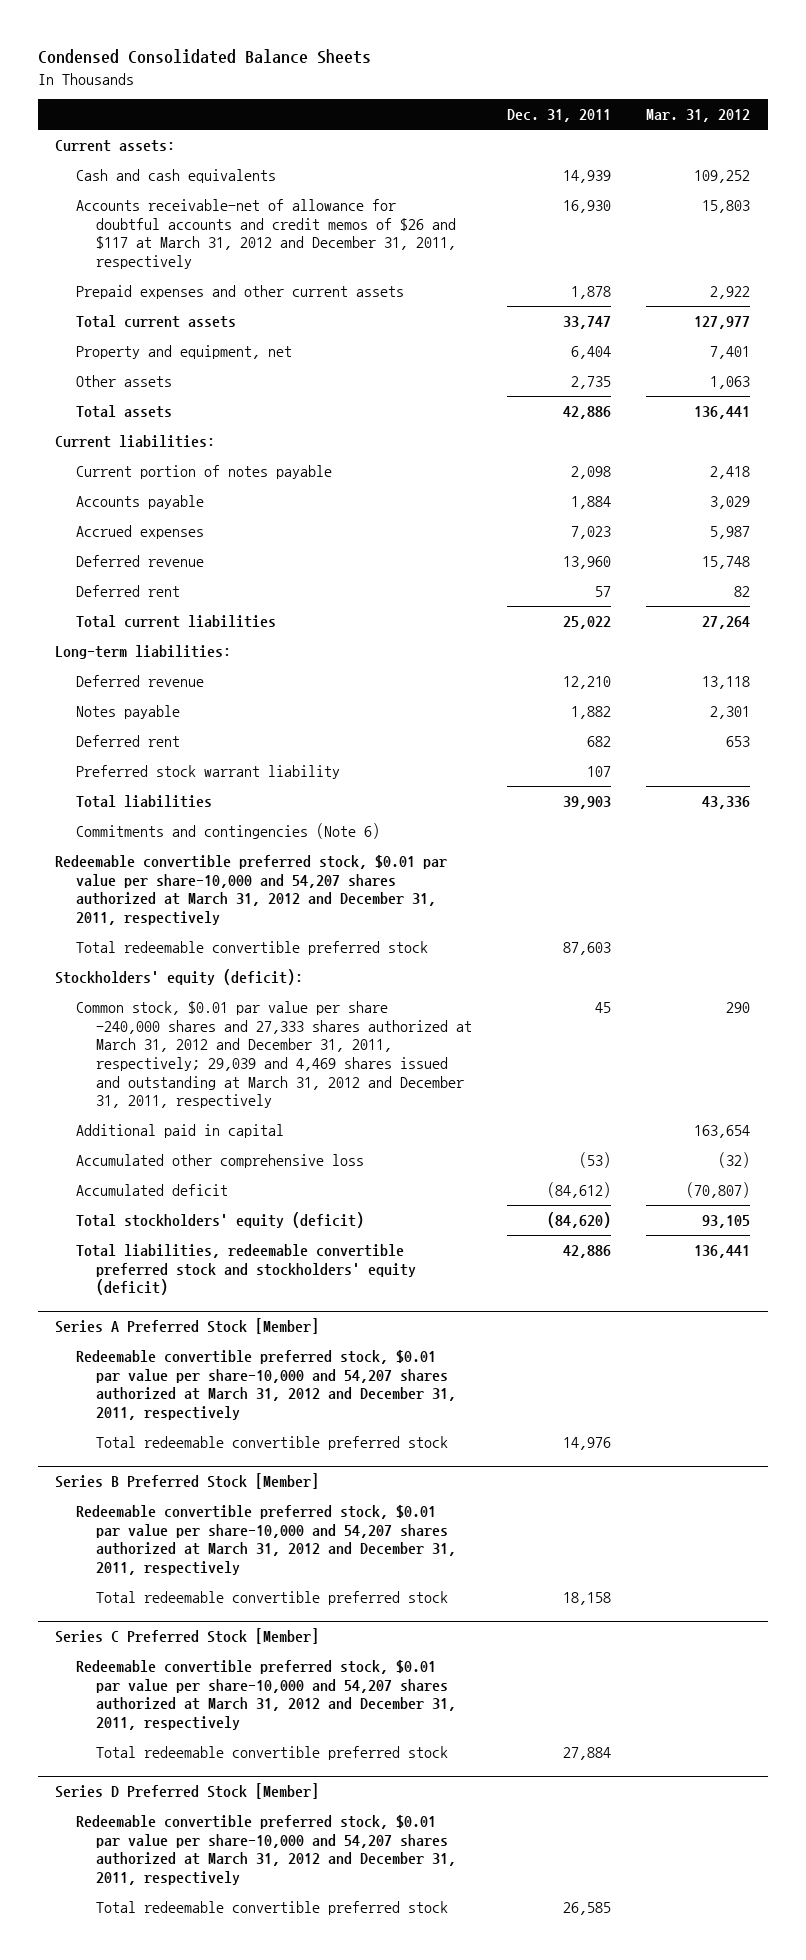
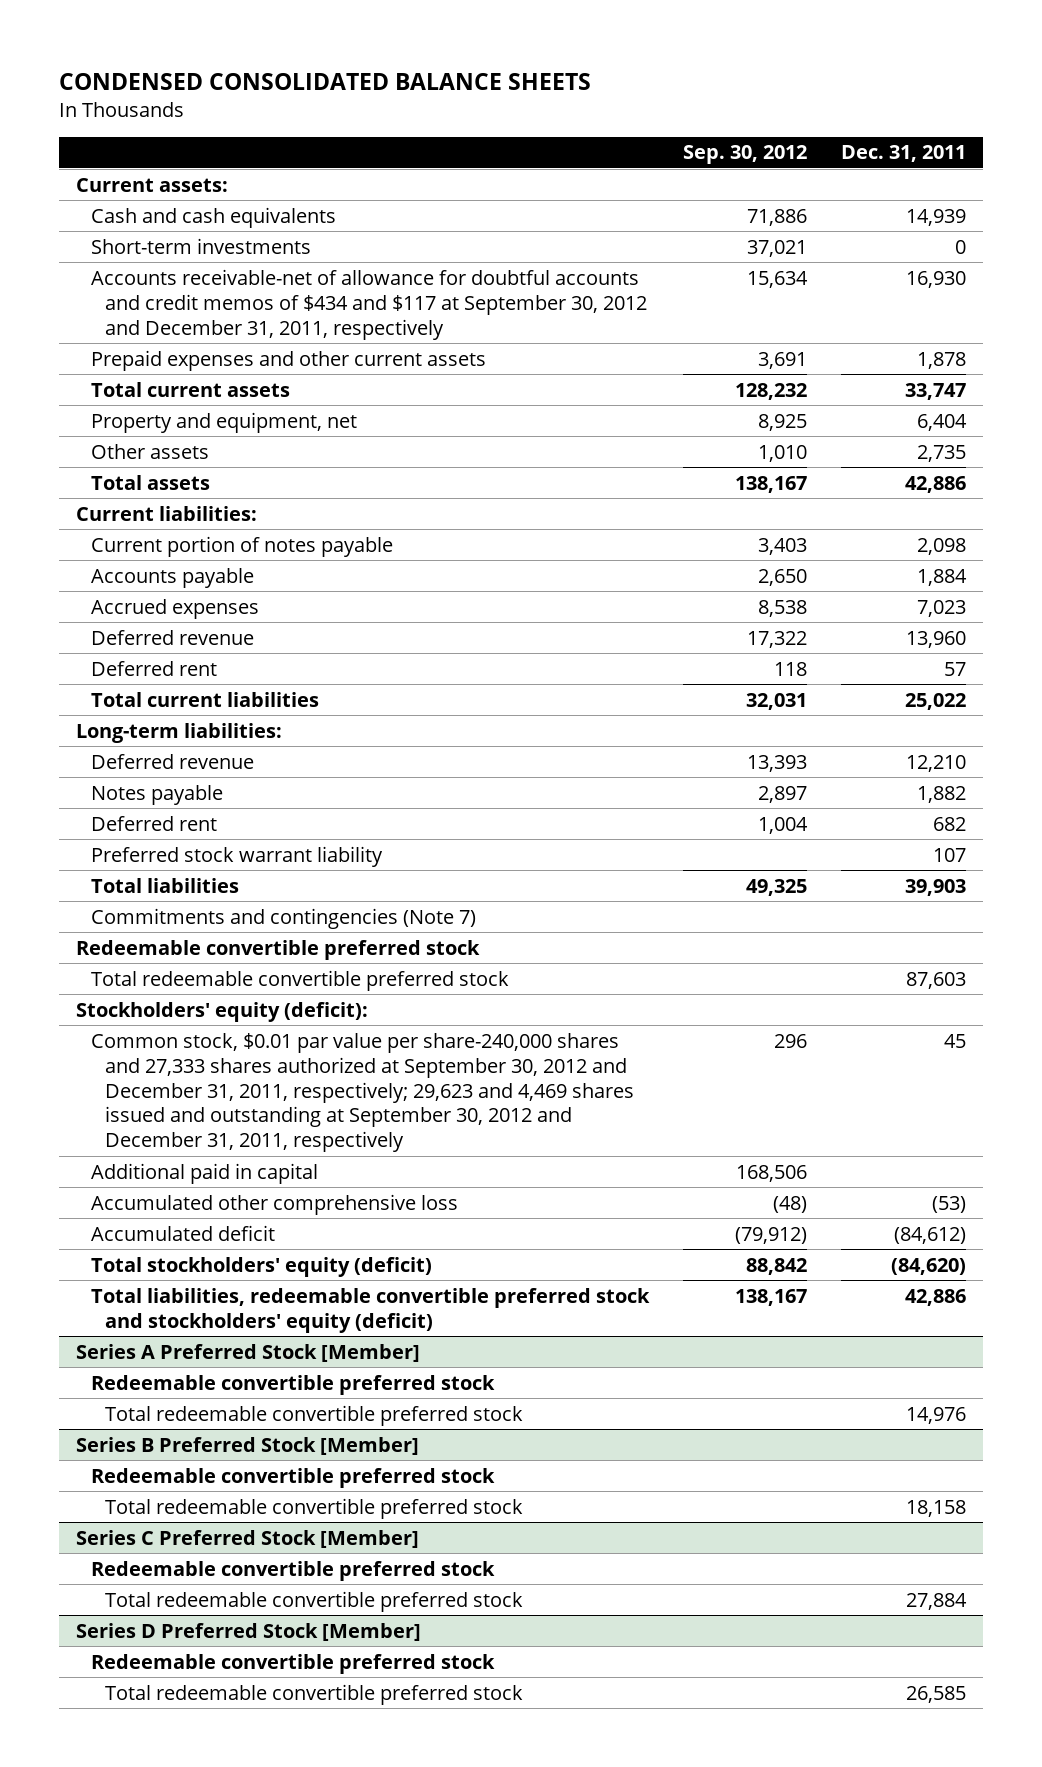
- Condensed Consolidated Balance Sheets
+ CONDENSED CONSOLIDATED BALANCE SHEETS
- | Dec. 31, 2011 | Mar. 31, 2012
+ | Sep. 30, 2012 | Dec. 31, 2011
- Accounts receivable-net of allowance for doubtful accounts and credit memos of $26 and $117 at March 31, 2012 and December 31, 2011, respectively | 16,930 | 15,803
+ Short-term investments | 37,021 | 0
+ Accounts receivable-net of allowance for doubtful accounts and credit memos of $434 and $117 at September 30, 2012 and December 31, 2011, respectively | 15,634 | 16,930
- Commitments and contingencies (Note 6)
- Redeemable convertible preferred stock, $0.01 par value per share-10,000 and 54,207 shares authorized at March 31, 2012 and December 31, 2011, respectively
+ Commitments and contingencies (Note 7)
+ Redeemable convertible preferred stock
- Common stock, $0.01 par value per share -240,000 shares and 27,333 shares authorized at March 31, 2012 and December 31, 2011, respectively; 29,039 and 4,469 shares issued and outstanding at March 31, 2012 and December 31, 2011, respectively | 45 | 290
+ Common stock, $0.01 par value per share-240,000 shares and 27,333 shares authorized at September 30, 2012 and December 31, 2011, respectively; 29,623 and 4,469 shares issued and outstanding at September 30, 2012 and December 31, 2011, respectively | 296 | 45
@ Series A Preferred Stock [Member]
- Redeemable convertible preferred stock, $0.01 par value per share-10,000 and 54,207 shares authorized at March 31, 2012 and December 31, 2011, respectively
+ Redeemable convertible preferred stock
@ Series B Preferred Stock [Member]
- Redeemable convertible preferred stock, $0.01 par value per share-10,000 and 54,207 shares authorized at March 31, 2012 and December 31, 2011, respectively
+ Redeemable convertible preferred stock
@ Series C Preferred Stock [Member]
- Redeemable convertible preferred stock, $0.01 par value per share-10,000 and 54,207 shares authorized at March 31, 2012 and December 31, 2011, respectively
+ Redeemable convertible preferred stock
@ Series D Preferred Stock [Member]
- Redeemable convertible preferred stock, $0.01 par value per share-10,000 and 54,207 shares authorized at March 31, 2012 and December 31, 2011, respectively
+ Redeemable convertible preferred stock

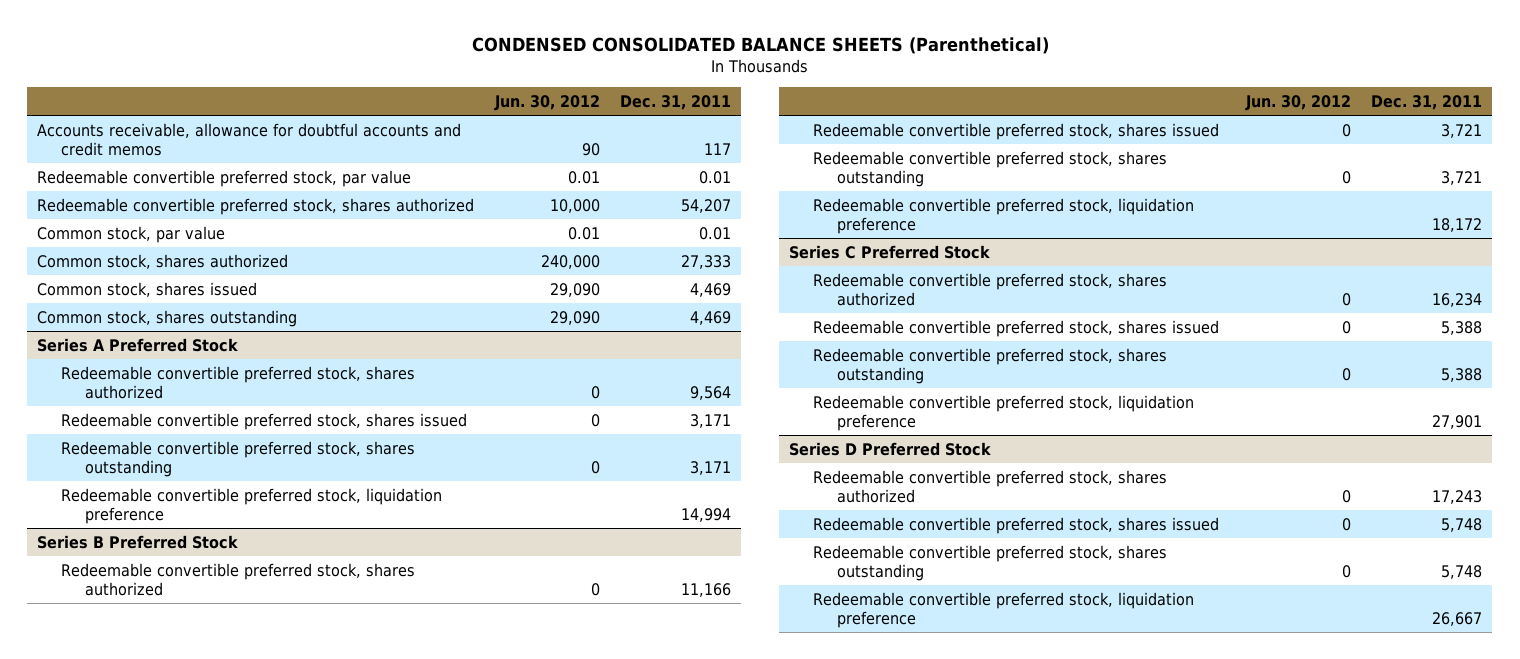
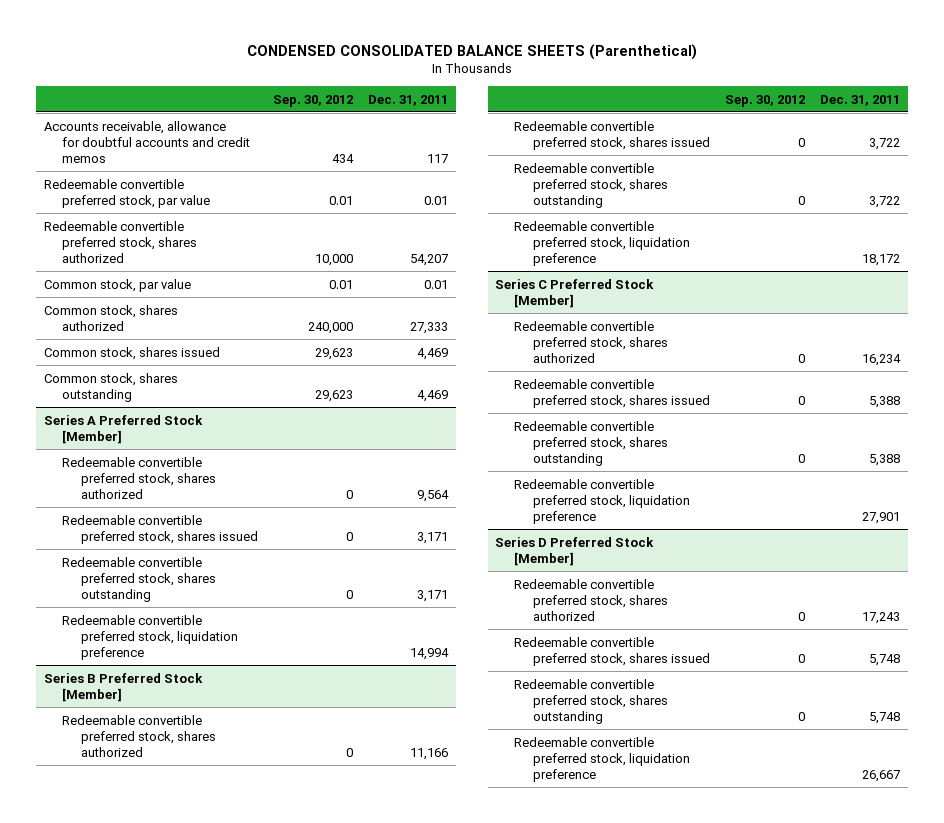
- | Jun. 30, 2012 | Dec. 31, 2011
+ | Sep. 30, 2012 | Dec. 31, 2011
- Series A Preferred Stock
+ Series A Preferred Stock [Member]
- Series B Preferred Stock
+ Series B Preferred Stock [Member]
- Redeemable convertible preferred stock, shares issued | 0 | 3,721
- Redeemable convertible preferred stock, shares outstanding | 0 | 3,721
+ Redeemable convertible preferred stock, shares issued | 0 | 3,722
+ Redeemable convertible preferred stock, shares outstanding | 0 | 3,722
- Series C Preferred Stock
+ Series C Preferred Stock [Member]
- Series D Preferred Stock
+ Series D Preferred Stock [Member]

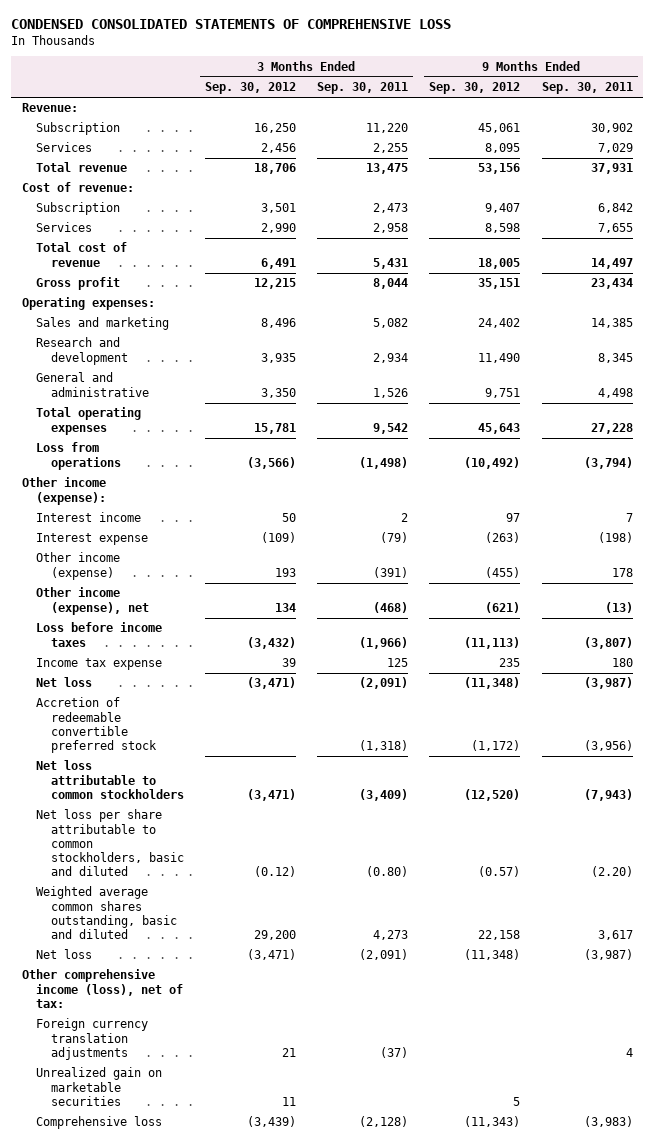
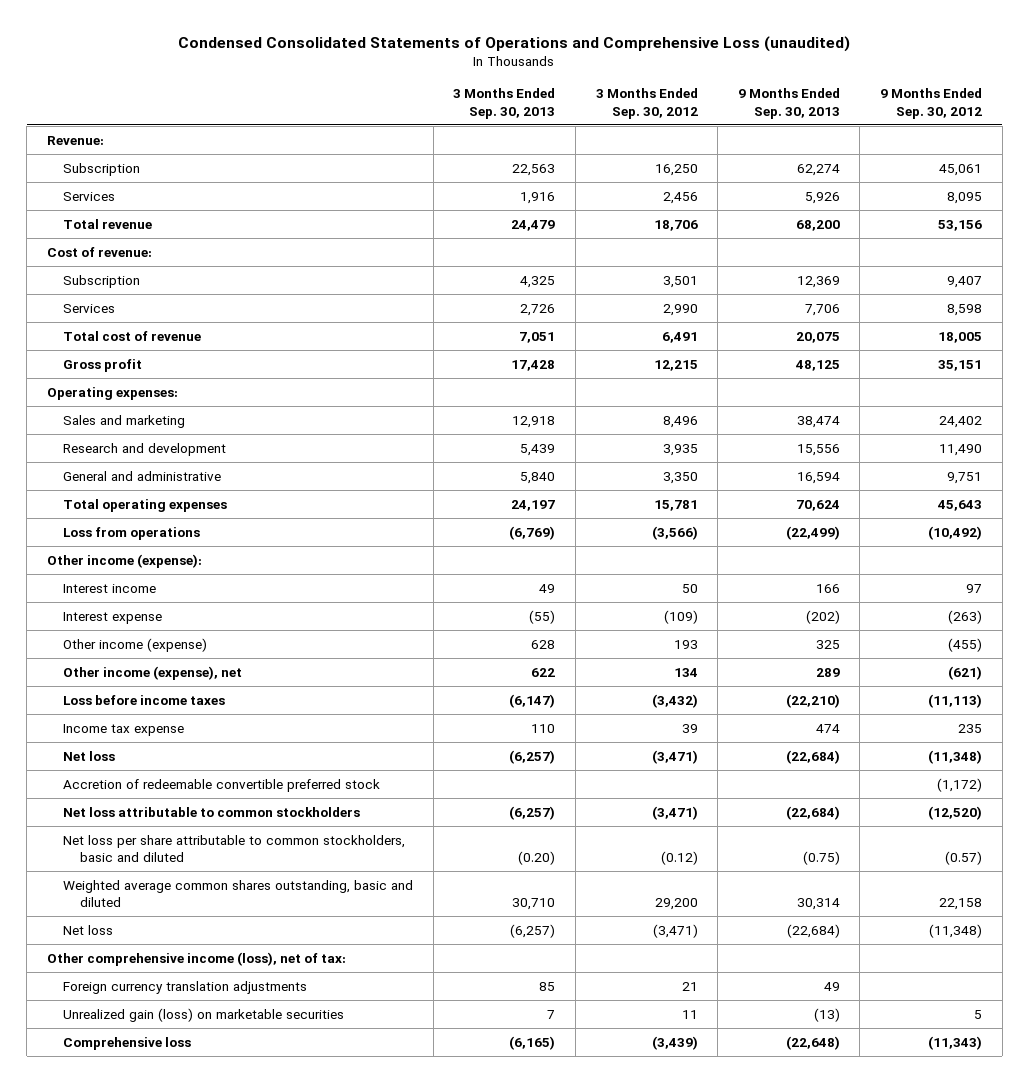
- CONDENSED CONSOLIDATED STATEMENTS OF COMPREHENSIVE LOSS
+ Condensed Consolidated Statements of Operations and Comprehensive Loss (unaudited)
- | 3 Months Ended Sep. 30, 2012 | 3 Months Ended Sep. 30, 2011 | 9 Months Ended Sep. 30, 2012 | 9 Months Ended Sep. 30, 2011
+ | 3 Months Ended Sep. 30, 2013 | 3 Months Ended Sep. 30, 2012 | 9 Months Ended Sep. 30, 2013 | 9 Months Ended Sep. 30, 2012
- Unrealized gain on marketable securities | 11 | | 5 |
+ Unrealized gain (loss) on marketable securities | 7 | 11 | (13) | 5

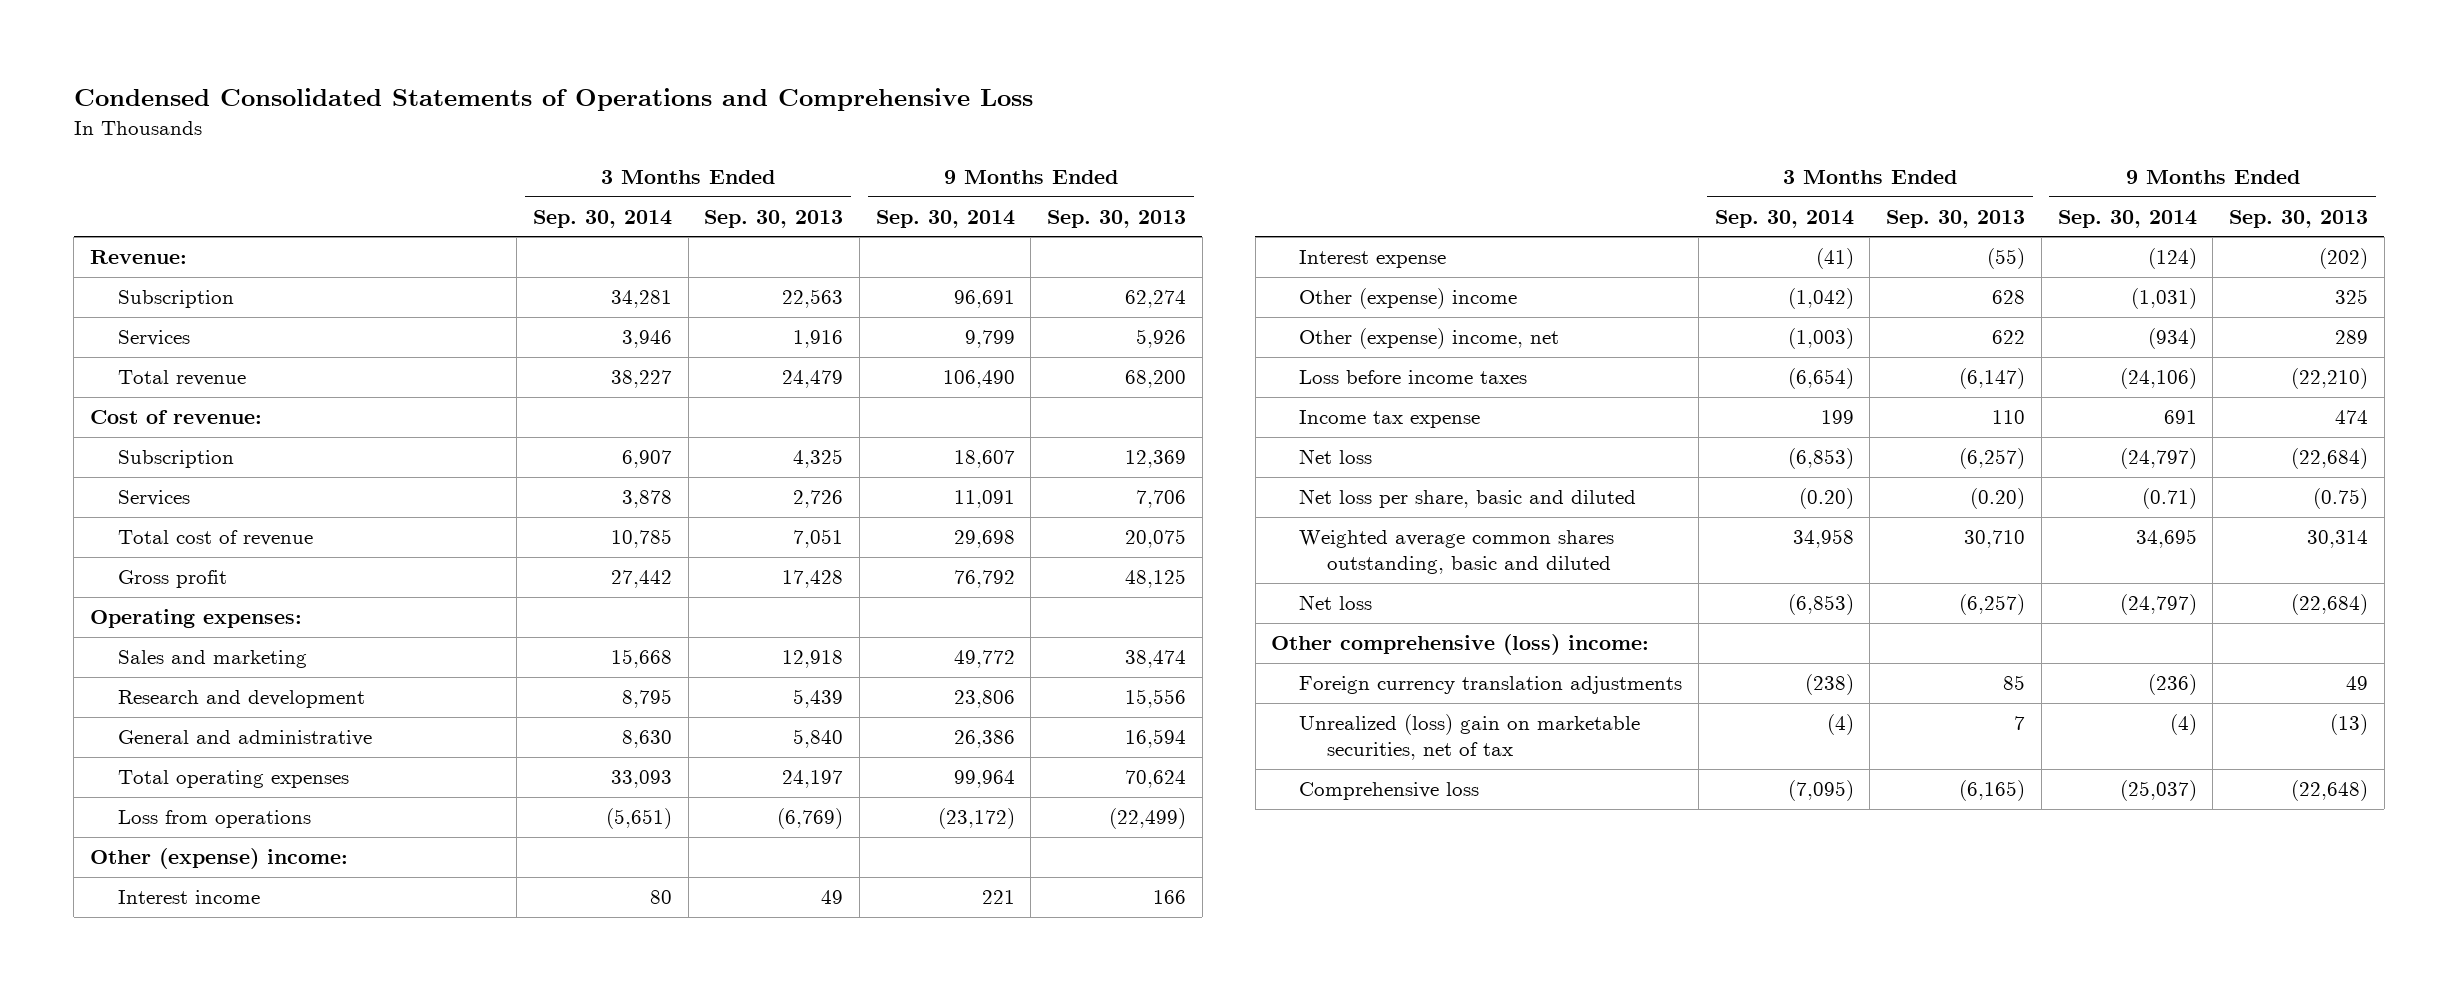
- Condensed Consolidated Statements of Operations and Comprehensive Loss (unaudited)
+ Condensed Consolidated Statements of Operations and Comprehensive Loss
- | 3 Months Ended Sep. 30, 2013 | 3 Months Ended Sep. 30, 2012 | 9 Months Ended Sep. 30, 2013 | 9 Months Ended Sep. 30, 2012
+ | 3 Months Ended Sep. 30, 2014 | 3 Months Ended Sep. 30, 2013 | 9 Months Ended Sep. 30, 2014 | 9 Months Ended Sep. 30, 2013
- Other income (expense):
+ Other (expense) income:
- Other income (expense) | 628 | 193 | 325 | (455)
- Other income (expense), net | 622 | 134 | 289 | (621)
+ Other (expense) income | (1,042) | 628 | (1,031) | 325
+ Other (expense) income, net | (1,003) | 622 | (934) | 289
- Accretion of redeemable convertible preferred stock | | | | (1,172)
- Net loss attributable to common stockholders | (6,257) | (3,471) | (22,684) | (12,520)
- Net loss per share attributable to common stockholders, basic and diluted | (0.20) | (0.12) | (0.75) | (0.57)
+ Net loss per share, basic and diluted | (0.20) | (0.20) | (0.71) | (0.75)
- Other comprehensive income (loss), net of tax:
+ Other comprehensive (loss) income:
- Unrealized gain (loss) on marketable securities | 7 | 11 | (13) | 5
+ Unrealized (loss) gain on marketable securities, net of tax | (4) | 7 | (4) | (13)

